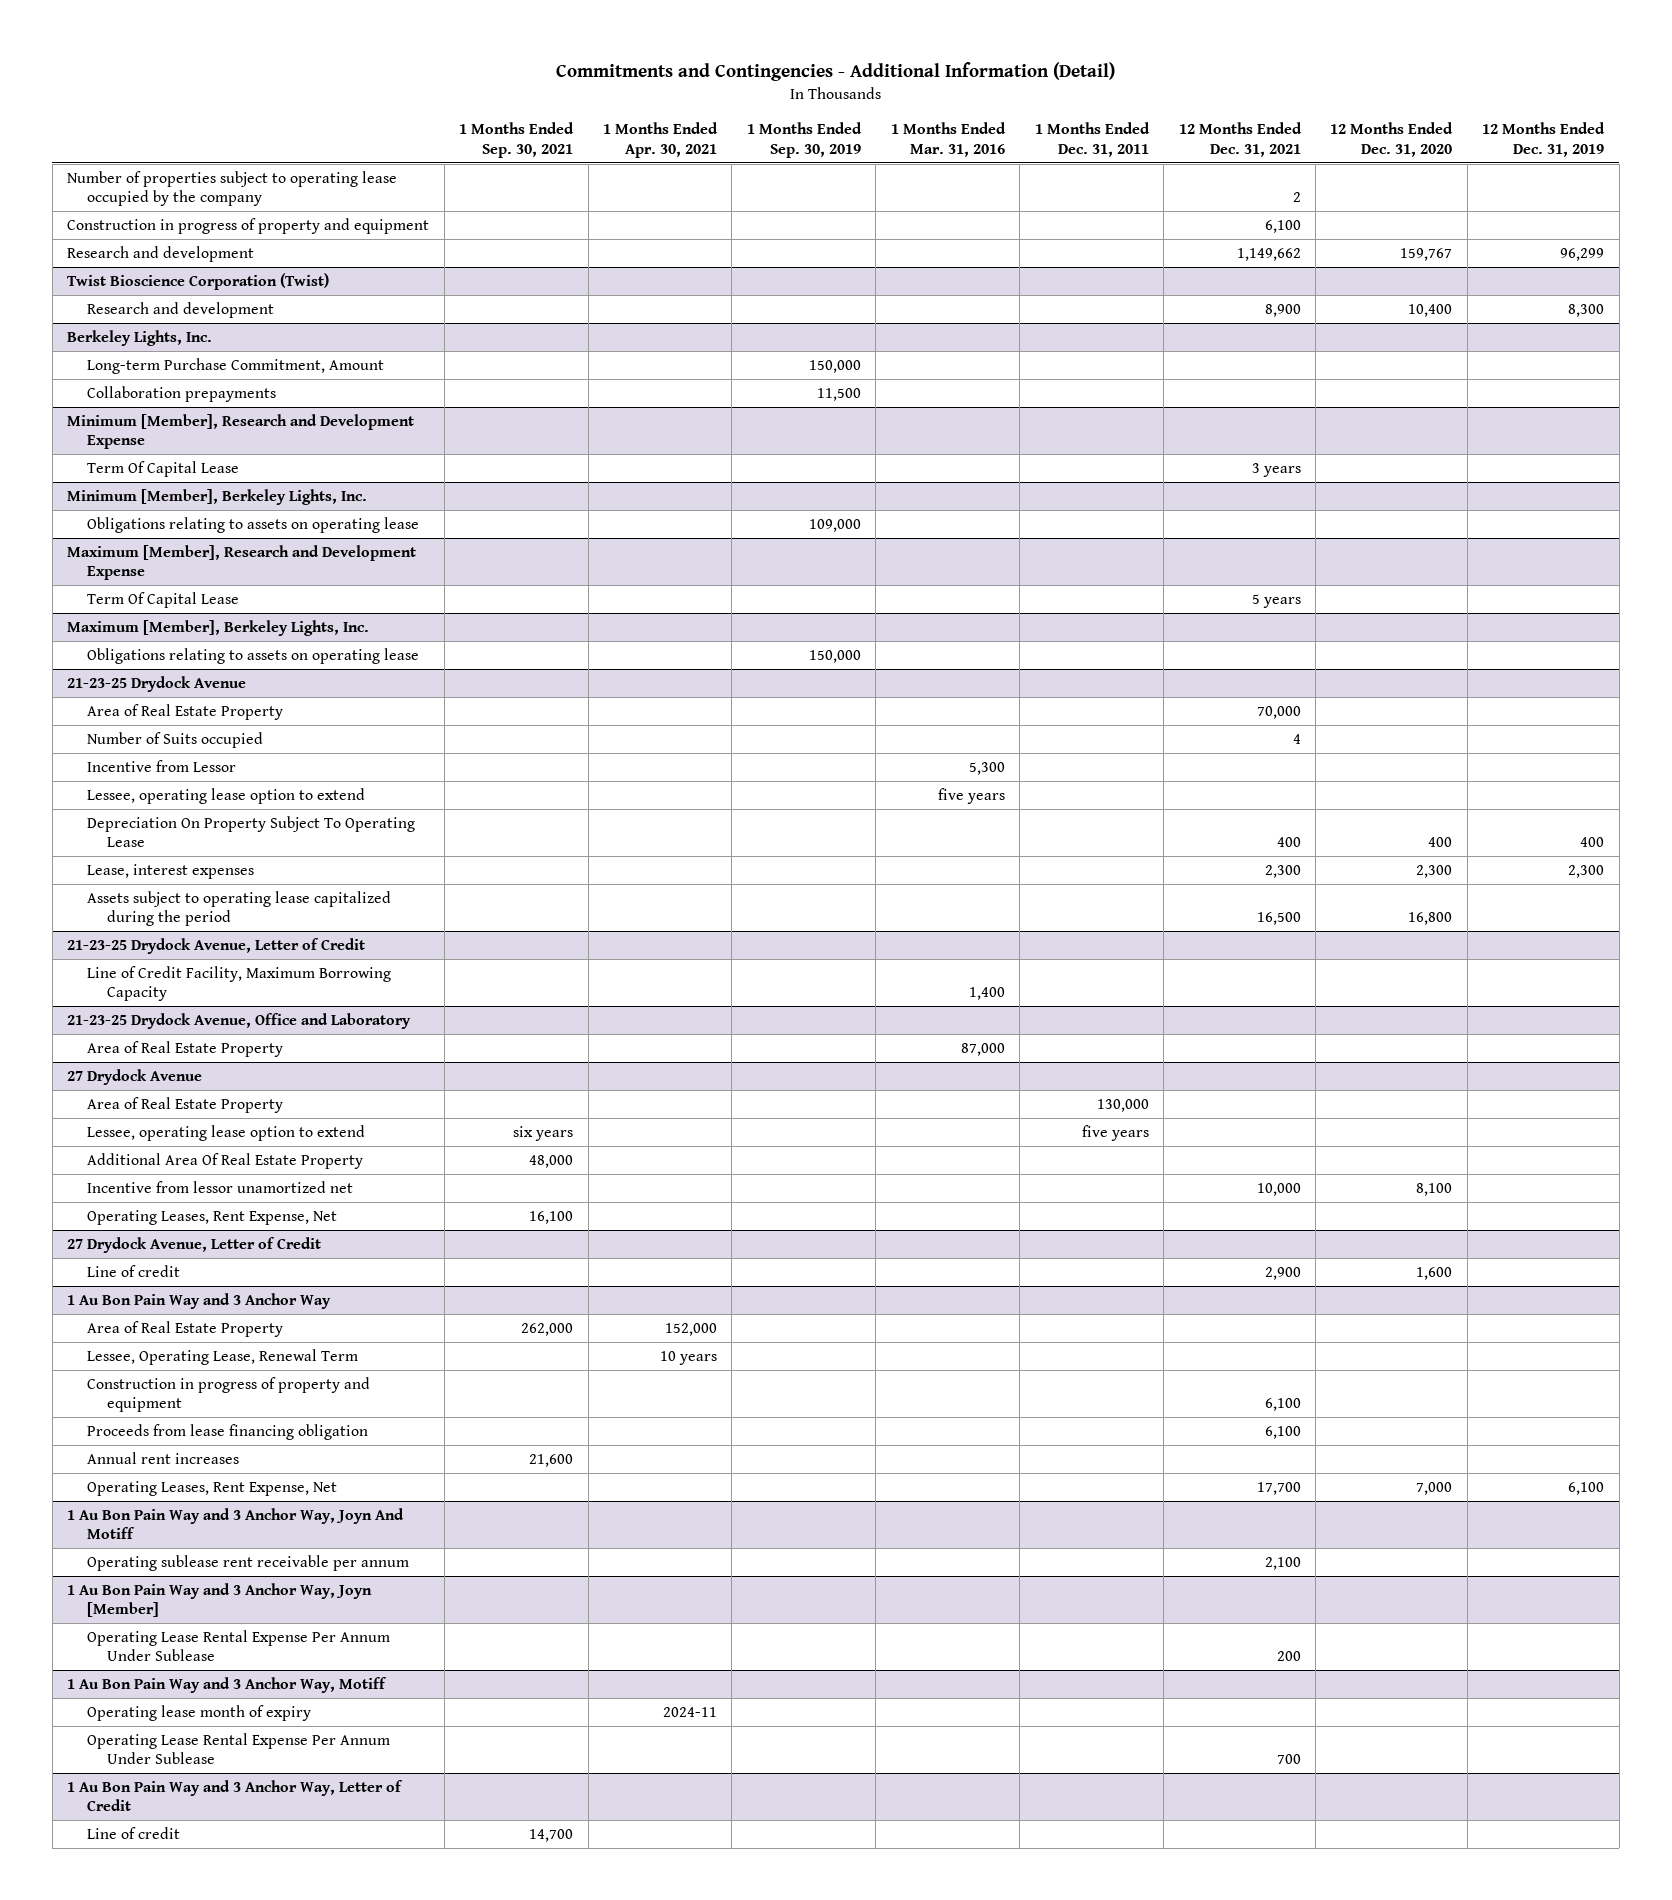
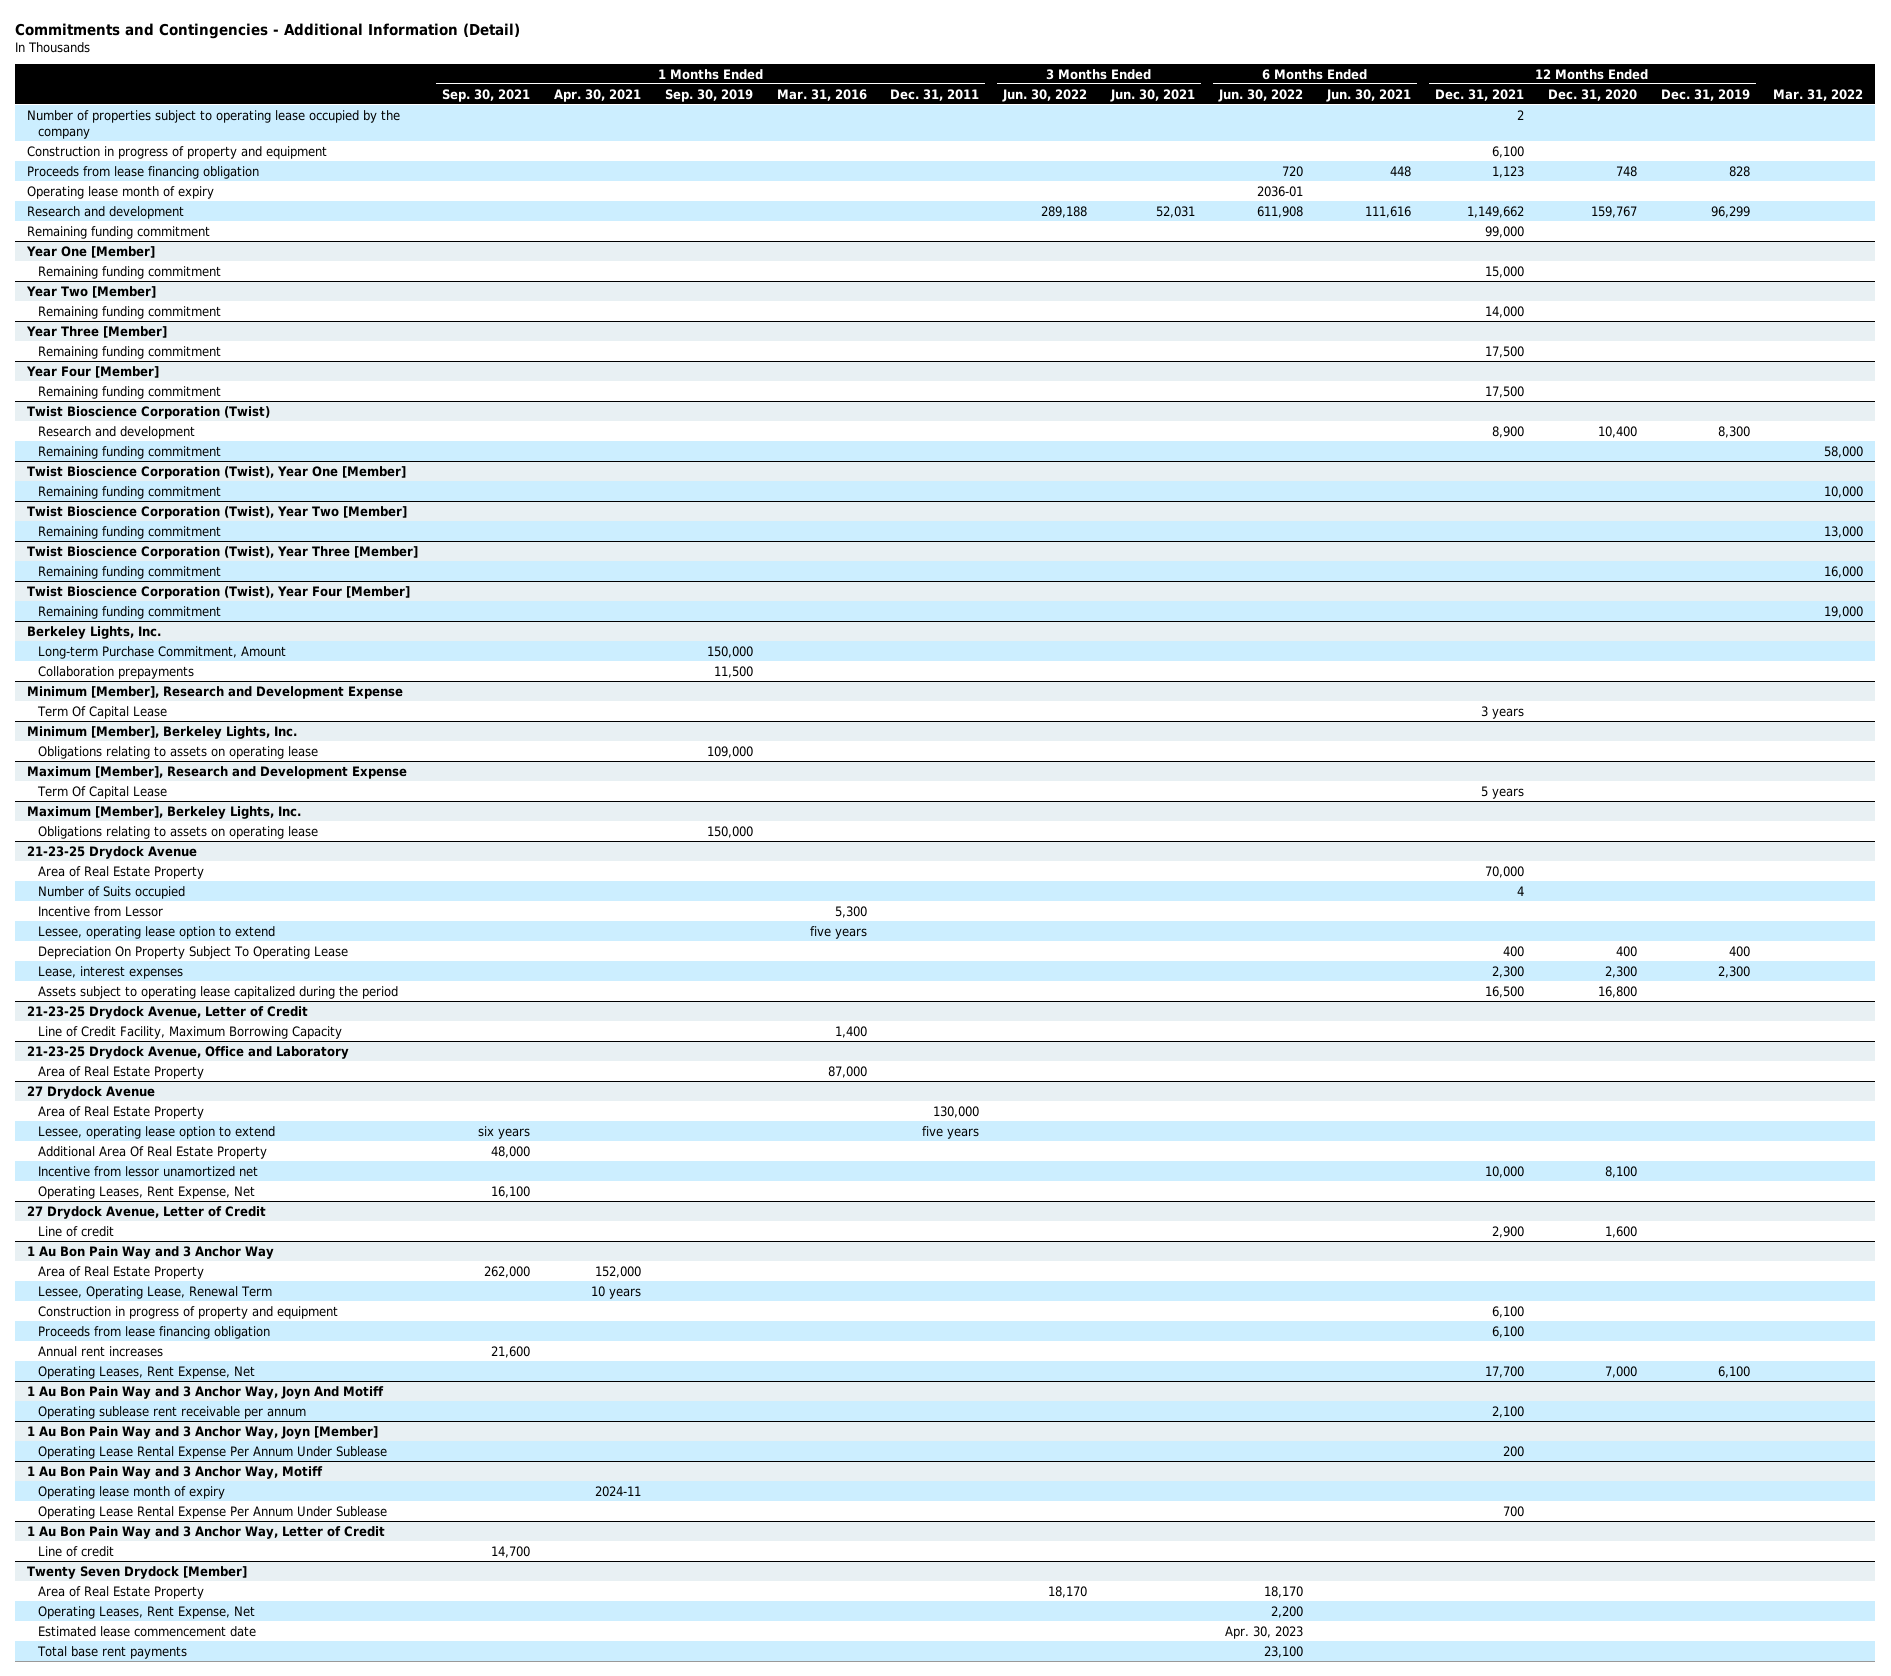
- | 1 Months Ended Sep. 30, 2021 | 1 Months Ended Apr. 30, 2021 | 1 Months Ended Sep. 30, 2019 | 1 Months Ended Mar. 31, 2016 | 1 Months Ended Dec. 31, 2011 | 12 Months Ended Dec. 31, 2021 | 12 Months Ended Dec. 31, 2020 | 12 Months Ended Dec. 31, 2019
+ | 1 Months Ended Sep. 30, 2021 | 1 Months Ended Apr. 30, 2021 | 1 Months Ended Sep. 30, 2019 | 1 Months Ended Mar. 31, 2016 | 1 Months Ended Dec. 31, 2011 | 3 Months Ended Jun. 30, 2022 | 3 Months Ended Jun. 30, 2021 | 6 Months Ended Jun. 30, 2022 | 6 Months Ended Jun. 30, 2021 | 12 Months Ended Dec. 31, 2021 | 12 Months Ended Dec. 31, 2020 | 12 Months Ended Dec. 31, 2019 | Mar. 31, 2022
+ Proceeds from lease financing obligation | | | | | | | | 720 | 448 | 1,123 | 748 | 828 |
+ Operating lease month of expiry | | | | | | | | 2036-01 | | | | |
+ Remaining funding commitment | | | | | | | | | | 99,000 | | |
+ Year One [Member]
+ Remaining funding commitment | | | | | | | | | | 15,000 | | |
+ Year Two [Member]
+ Remaining funding commitment | | | | | | | | | | 14,000 | | |
+ Year Three [Member]
+ Remaining funding commitment | | | | | | | | | | 17,500 | | |
+ Year Four [Member]
+ Remaining funding commitment | | | | | | | | | | 17,500 | | |
@ Twist Bioscience Corporation (Twist)
+ Remaining funding commitment | | | | | | | | | | | | | 58,000
+ Twist Bioscience Corporation (Twist), Year One [Member]
+ Remaining funding commitment | | | | | | | | | | | | | 10,000
+ Twist Bioscience Corporation (Twist), Year Two [Member]
+ Remaining funding commitment | | | | | | | | | | | | | 13,000
+ Twist Bioscience Corporation (Twist), Year Three [Member]
+ Remaining funding commitment | | | | | | | | | | | | | 16,000
+ Twist Bioscience Corporation (Twist), Year Four [Member]
+ Remaining funding commitment | | | | | | | | | | | | | 19,000
+ Twenty Seven Drydock [Member]
+ Area of Real Estate Property | | | | | | 18,170 | | 18,170 | | | | |
+ Operating Leases, Rent Expense, Net | | | | | | | | 2,200 | | | | |
+ Estimated lease commencement date | | | | | | | | Apr. 30, 2023 | | | | |
+ Total base rent payments | | | | | | | | 23,100 | | | | |

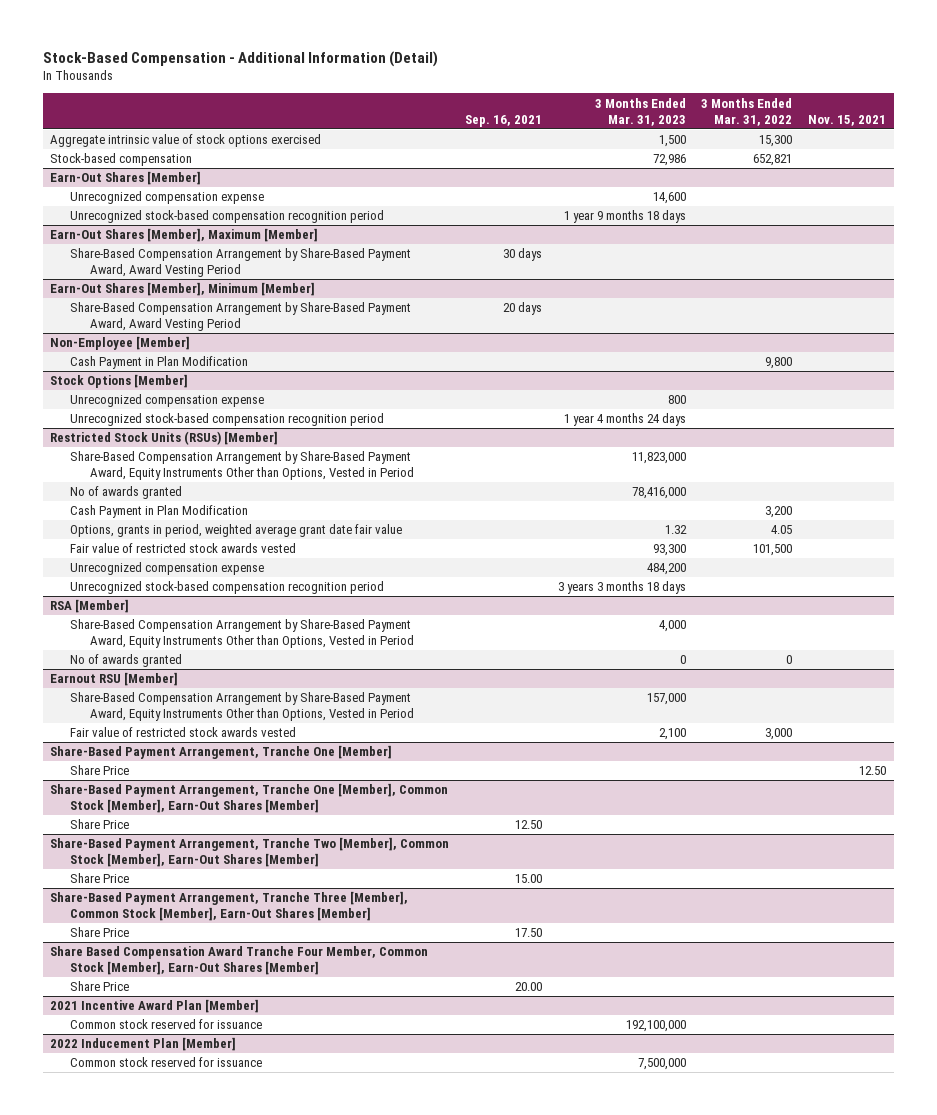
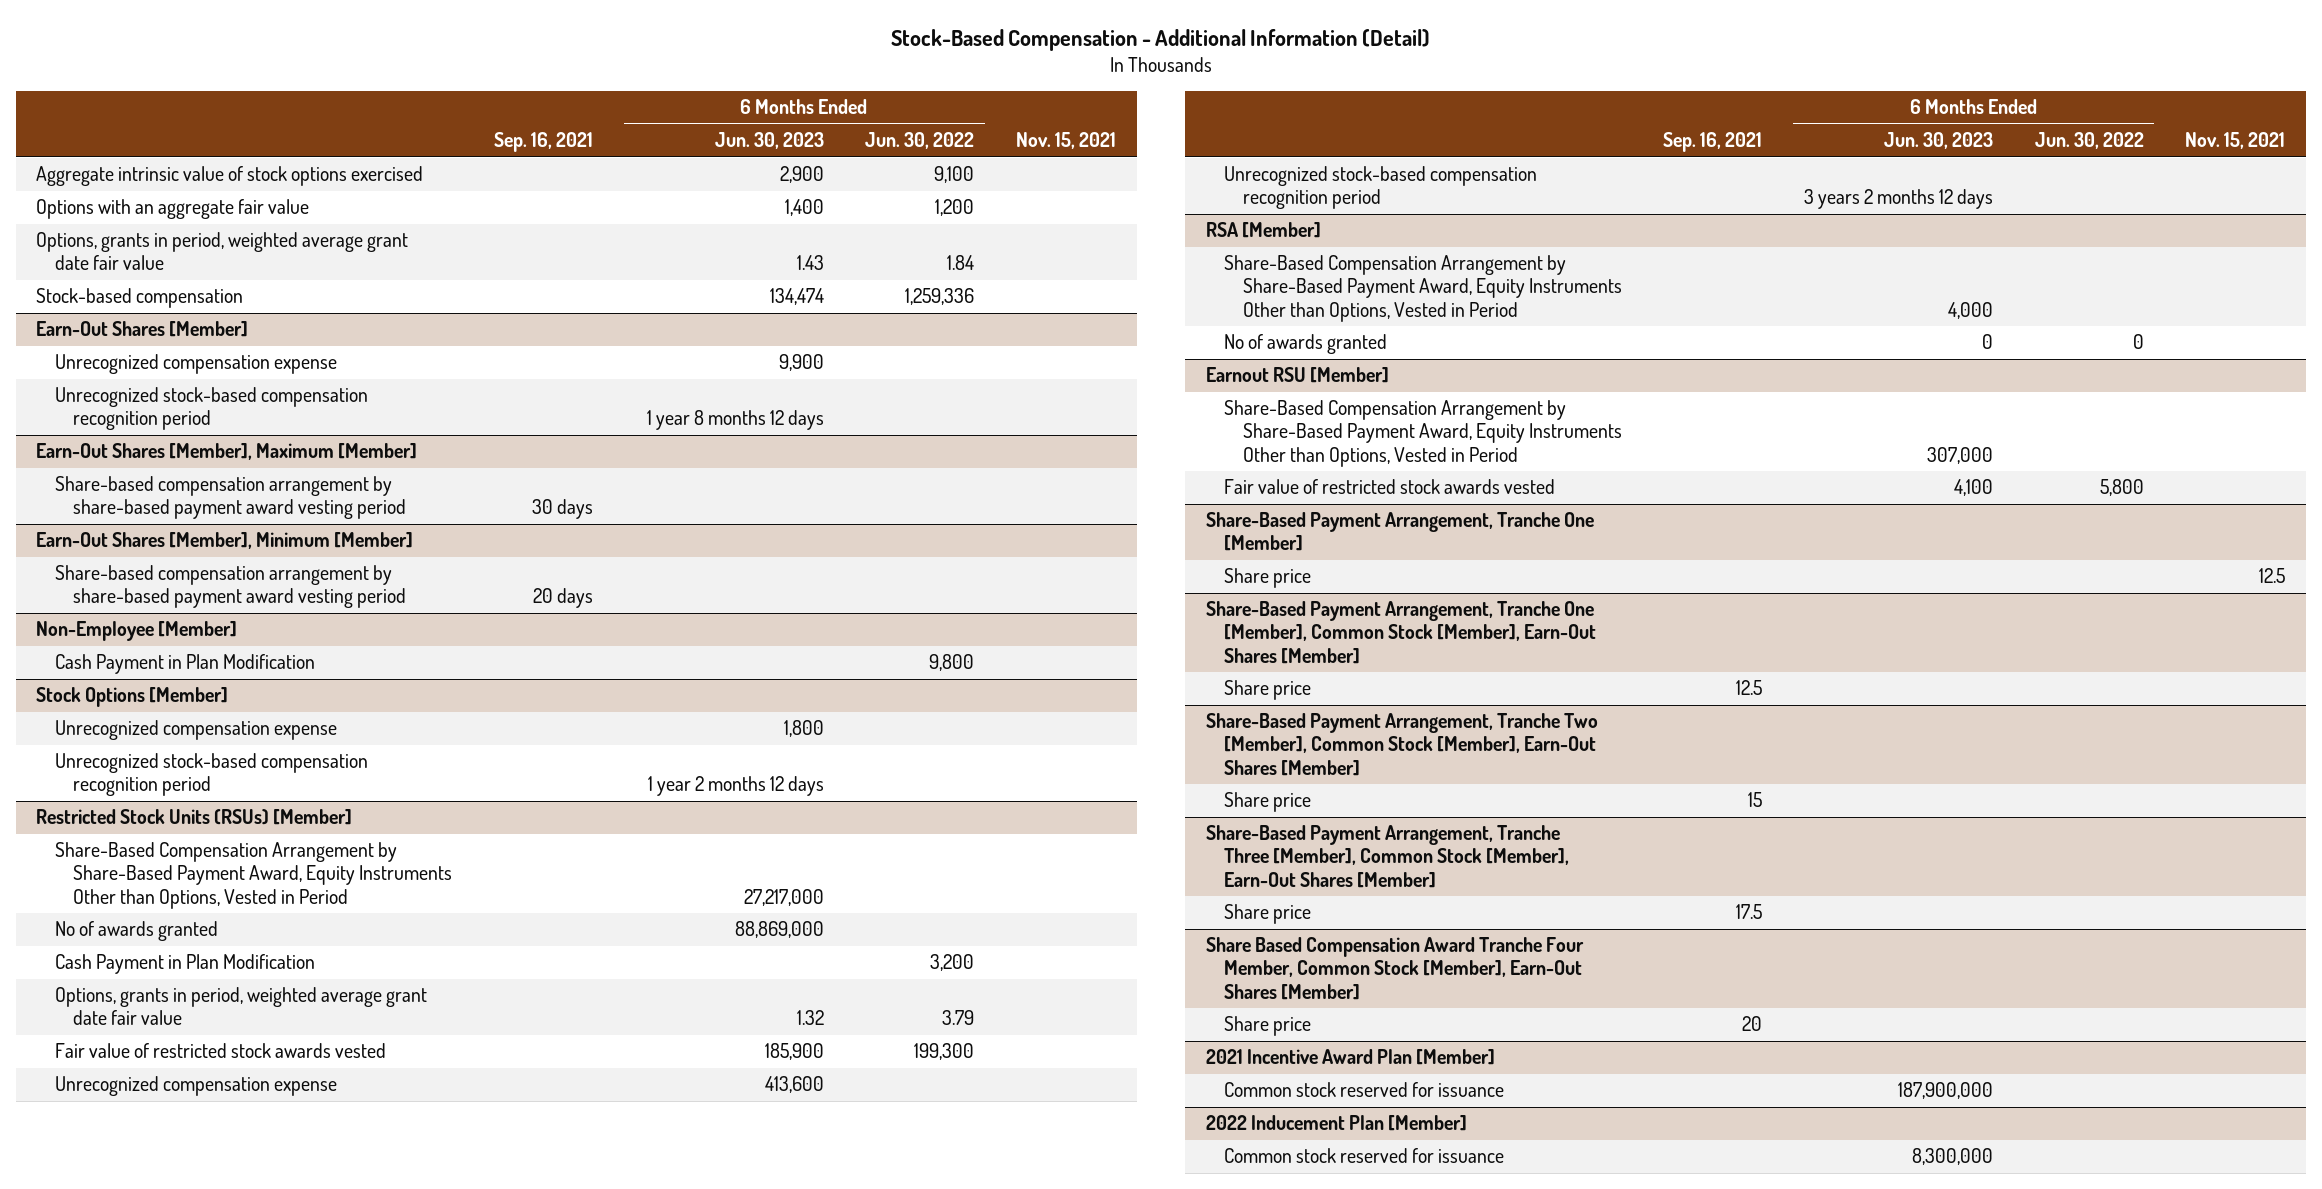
- | Sep. 16, 2021 | 3 Months Ended Mar. 31, 2023 | 3 Months Ended Mar. 31, 2022 | Nov. 15, 2021
+ | Sep. 16, 2021 | 6 Months Ended Jun. 30, 2023 | 6 Months Ended Jun. 30, 2022 | Nov. 15, 2021
+ Options with an aggregate fair value | | 1,400 | 1,200 |
+ Options, grants in period, weighted average grant date fair value | | 1.43 | 1.84 |
@ Earn-Out Shares [Member], Maximum [Member]
- Share-Based Compensation Arrangement by Share-Based Payment Award, Award Vesting Period | 30 days | | |
+ Share-based compensation arrangement by share-based payment award vesting period | 30 days | | |
@ Earn-Out Shares [Member], Minimum [Member]
- Share-Based Compensation Arrangement by Share-Based Payment Award, Award Vesting Period | 20 days | | |
+ Share-based compensation arrangement by share-based payment award vesting period | 20 days | | |
@ Share-Based Payment Arrangement, Tranche One [Member]
- Share Price | | | | 12.50
+ Share price | | | | 12.5
@ Share-Based Payment Arrangement, Tranche One [Member], Common Stock [Member], Earn-Out Shares [Member]
- Share Price | 12.50 | | |
+ Share price | 12.5 | | |
@ Share-Based Payment Arrangement, Tranche Two [Member], Common Stock [Member], Earn-Out Shares [Member]
- Share Price | 15.00 | | |
+ Share price | 15 | | |
@ Share-Based Payment Arrangement, Tranche Three [Member], Common Stock [Member], Earn-Out Shares [Member]
- Share Price | 17.50 | | |
+ Share price | 17.5 | | |
@ Share Based Compensation Award Tranche Four Member, Common Stock [Member], Earn-Out Shares [Member]
- Share Price | 20.00 | | |
+ Share price | 20 | | |

